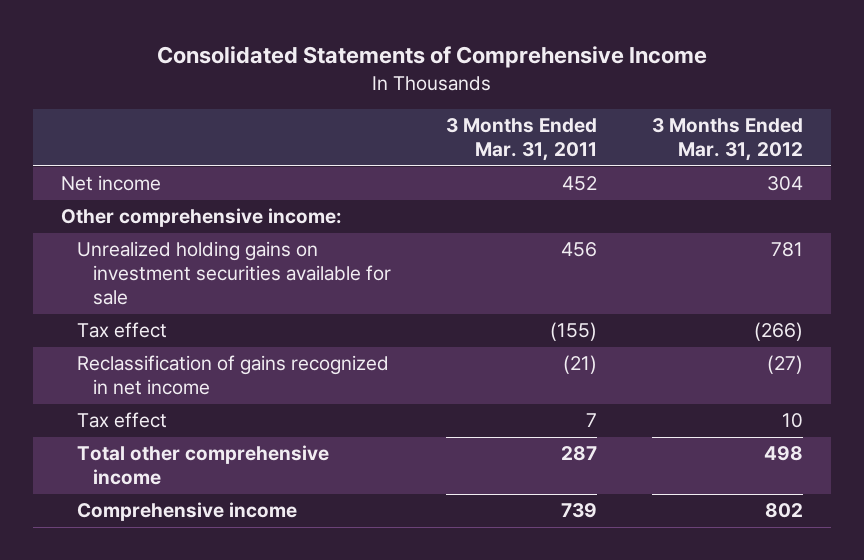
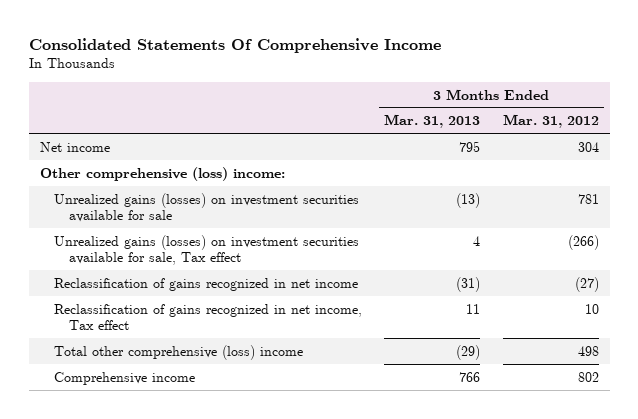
- Consolidated Statements of Comprehensive Income
+ Consolidated Statements Of Comprehensive Income
- | 3 Months Ended Mar. 31, 2011 | 3 Months Ended Mar. 31, 2012
+ | 3 Months Ended Mar. 31, 2013 | 3 Months Ended Mar. 31, 2012
- Other comprehensive income:
- Unrealized holding gains on investment securities available for sale | 456 | 781
- Tax effect | (155) | (266)
+ Other comprehensive (loss) income:
+ Unrealized gains (losses) on investment securities available for sale | (13) | 781
+ Unrealized gains (losses) on investment securities available for sale, Tax effect | 4 | (266)
- Tax effect | 7 | 10
- Total other comprehensive income | 287 | 498
+ Reclassification of gains recognized in net income, Tax effect | 11 | 10
+ Total other comprehensive (loss) income | (29) | 498

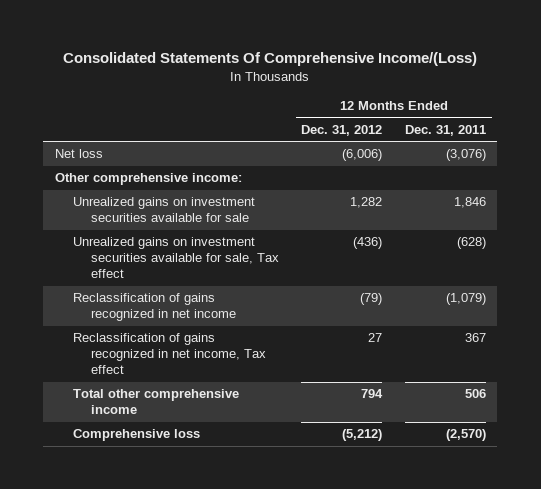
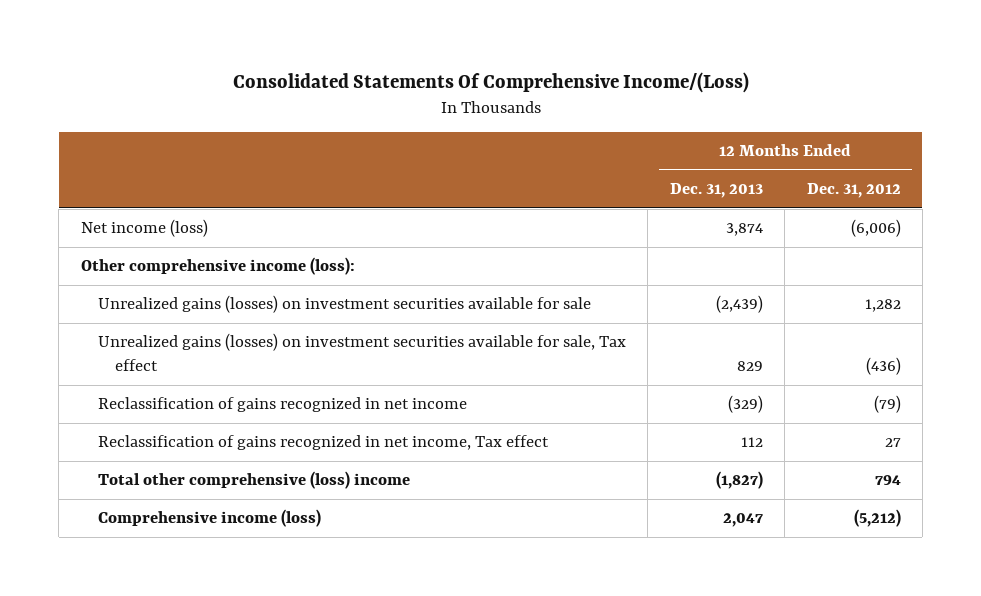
- | 12 Months Ended Dec. 31, 2012 | 12 Months Ended Dec. 31, 2011
+ | 12 Months Ended Dec. 31, 2013 | 12 Months Ended Dec. 31, 2012
- Net loss | (6,006) | (3,076)
- Other comprehensive income:
- Unrealized gains on investment securities available for sale | 1,282 | 1,846
- Unrealized gains on investment securities available for sale, Tax effect | (436) | (628)
+ Net income (loss) | 3,874 | (6,006)
+ Other comprehensive income (loss):
+ Unrealized gains (losses) on investment securities available for sale | (2,439) | 1,282
+ Unrealized gains (losses) on investment securities available for sale, Tax effect | 829 | (436)
- Total other comprehensive income | 794 | 506
- Comprehensive loss | (5,212) | (2,570)
+ Total other comprehensive (loss) income | (1,827) | 794
+ Comprehensive income (loss) | 2,047 | (5,212)

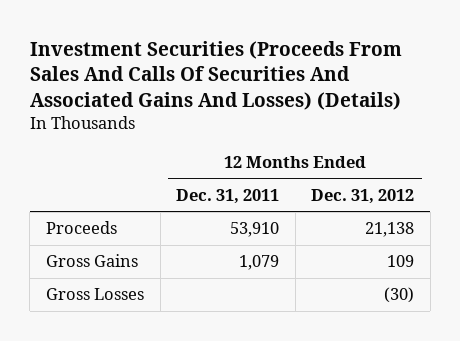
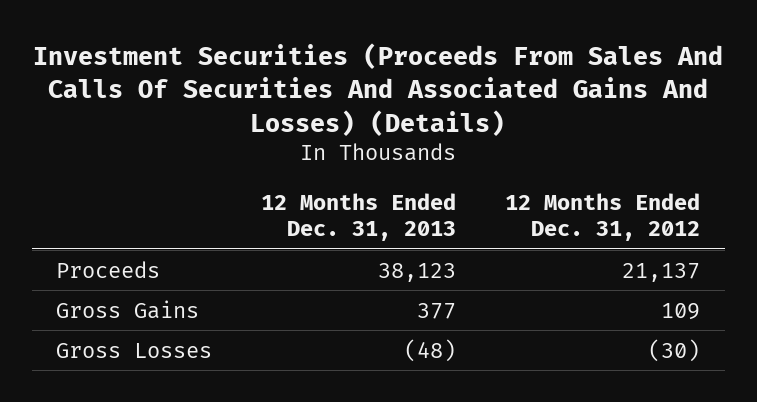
- | 12 Months Ended Dec. 31, 2011 | 12 Months Ended Dec. 31, 2012
+ | 12 Months Ended Dec. 31, 2013 | 12 Months Ended Dec. 31, 2012
- Proceeds | 53,910 | 21,138
+ Proceeds | 38,123 | 21,137

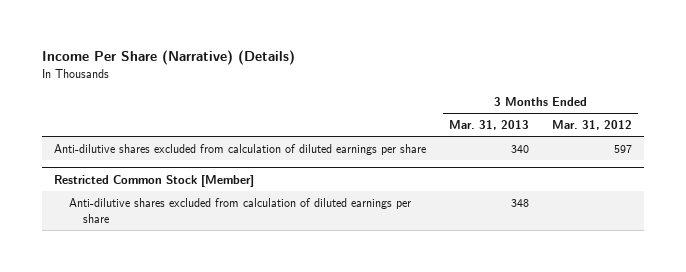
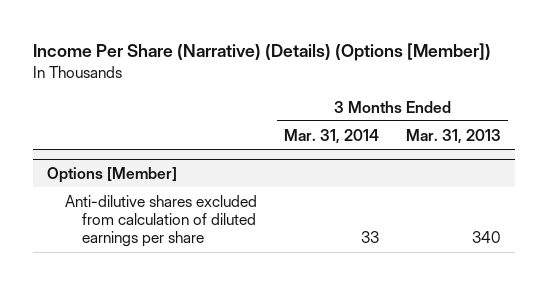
- Income Per Share (Narrative) (Details)
+ Income Per Share (Narrative) (Details) (Options [Member])
- | 3 Months Ended Mar. 31, 2013 | 3 Months Ended Mar. 31, 2012
+ | 3 Months Ended Mar. 31, 2014 | 3 Months Ended Mar. 31, 2013
+ Options [Member]
- Restricted Common Stock [Member]
- Anti-dilutive shares excluded from calculation of diluted earnings per share | 348 |

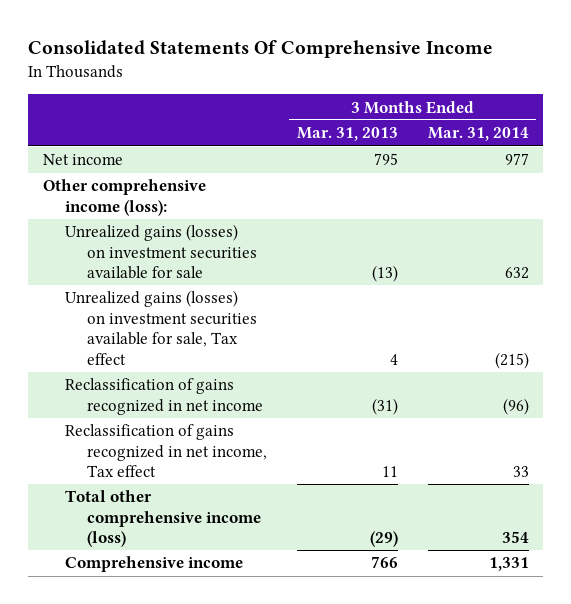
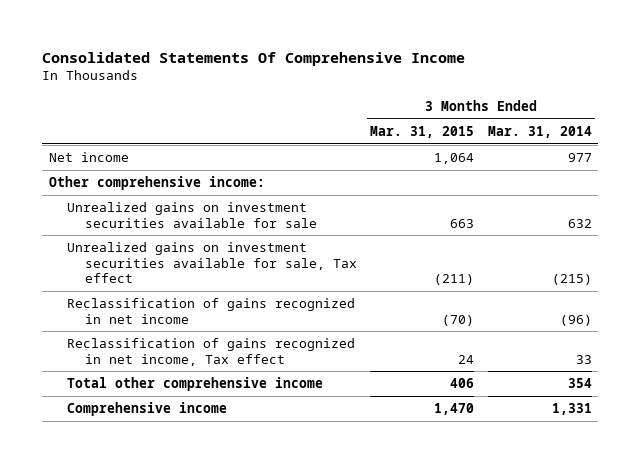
- | 3 Months Ended Mar. 31, 2013 | 3 Months Ended Mar. 31, 2014
+ | 3 Months Ended Mar. 31, 2015 | 3 Months Ended Mar. 31, 2014
- Other comprehensive income (loss):
- Unrealized gains (losses) on investment securities available for sale | (13) | 632
- Unrealized gains (losses) on investment securities available for sale, Tax effect | 4 | (215)
+ Other comprehensive income:
+ Unrealized gains on investment securities available for sale | 663 | 632
+ Unrealized gains on investment securities available for sale, Tax effect | (211) | (215)
- Total other comprehensive income (loss) | (29) | 354
+ Total other comprehensive income | 406 | 354

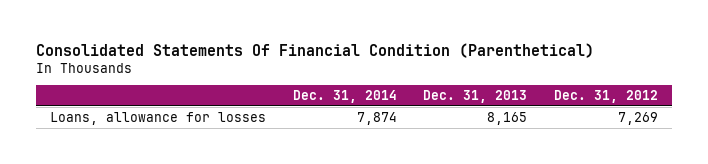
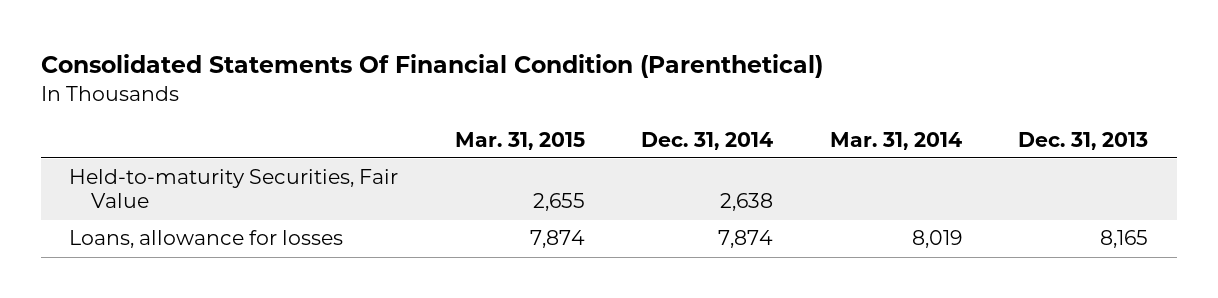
- | Dec. 31, 2014 | Dec. 31, 2013 | Dec. 31, 2012
+ | Mar. 31, 2015 | Dec. 31, 2014 | Mar. 31, 2014 | Dec. 31, 2013
+ Held-to-maturity Securities, Fair Value | 2,655 | 2,638 | |

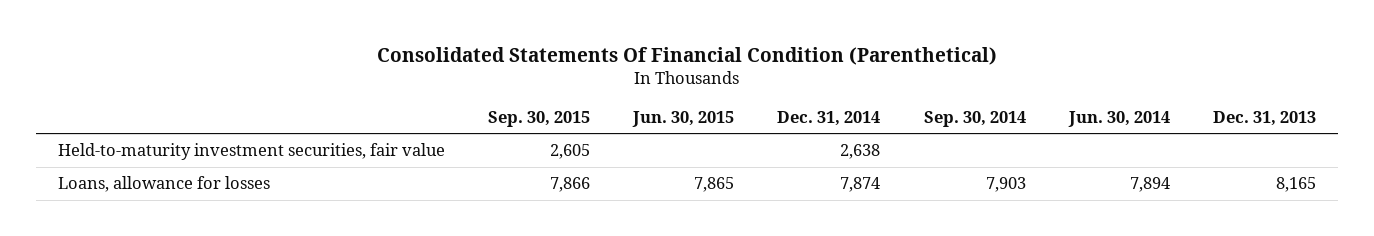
- | Mar. 31, 2015 | Dec. 31, 2014 | Mar. 31, 2014 | Dec. 31, 2013
+ | Sep. 30, 2015 | Jun. 30, 2015 | Dec. 31, 2014 | Sep. 30, 2014 | Jun. 30, 2014 | Dec. 31, 2013
- Held-to-maturity Securities, Fair Value | 2,655 | 2,638 | |
+ Held-to-maturity investment securities, fair value | 2,605 | | 2,638 | | |

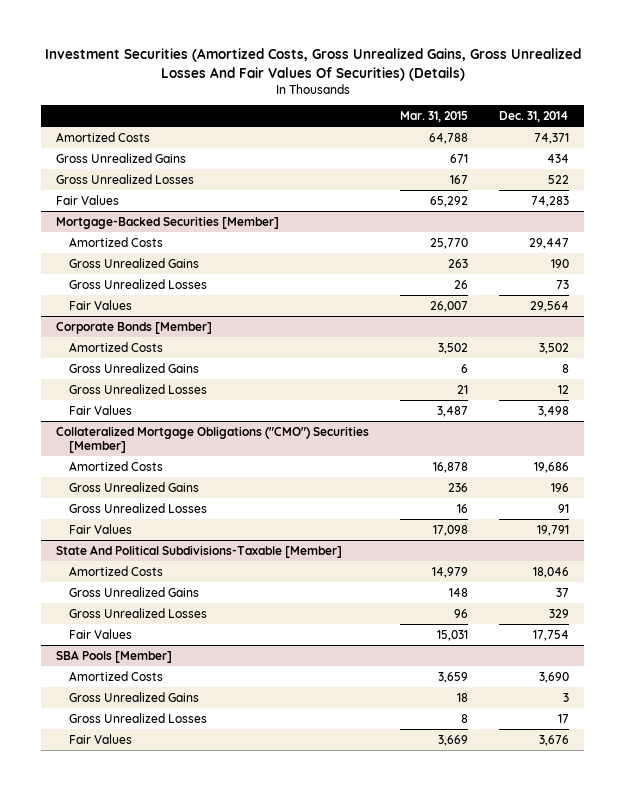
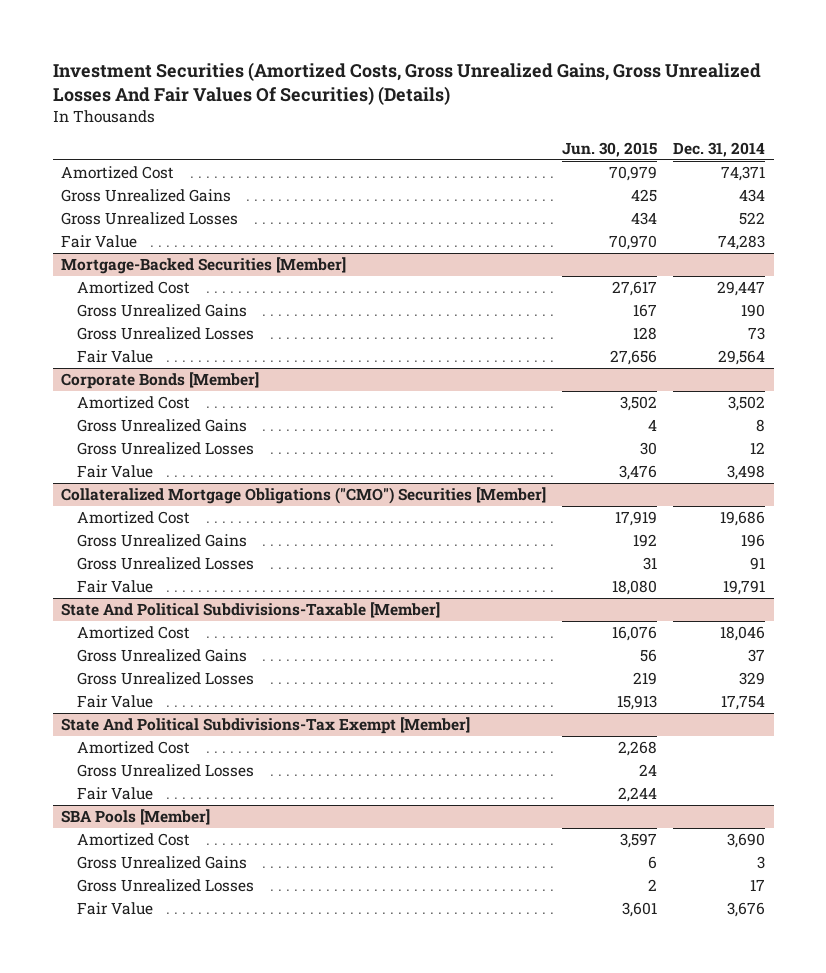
- | Mar. 31, 2015 | Dec. 31, 2014
+ | Jun. 30, 2015 | Dec. 31, 2014
- Amortized Costs | 64,788 | 74,371
+ Amortized Cost | 70,979 | 74,371
- Fair Values | 65,292 | 74,283
+ Fair Value | 70,970 | 74,283
@ Mortgage-Backed Securities [Member]
- Amortized Costs | 25,770 | 29,447
+ Amortized Cost | 27,617 | 29,447
- Fair Values | 26,007 | 29,564
+ Fair Value | 27,656 | 29,564
@ Corporate Bonds [Member]
- Amortized Costs | 3,502 | 3,502
+ Amortized Cost | 3,502 | 3,502
- Fair Values | 3,487 | 3,498
+ Fair Value | 3,476 | 3,498
@ Collateralized Mortgage Obligations ("CMO") Securities [Member]
- Amortized Costs | 16,878 | 19,686
+ Amortized Cost | 17,919 | 19,686
- Fair Values | 17,098 | 19,791
+ Fair Value | 18,080 | 19,791
@ State And Political Subdivisions-Taxable [Member]
- Amortized Costs | 14,979 | 18,046
+ Amortized Cost | 16,076 | 18,046
- Fair Values | 15,031 | 17,754
+ Fair Value | 15,913 | 17,754
+ State And Political Subdivisions-Tax Exempt [Member]
+ Amortized Cost | 2,268 |
+ Gross Unrealized Losses | 24 |
+ Fair Value | 2,244 |
@ SBA Pools [Member]
- Amortized Costs | 3,659 | 3,690
+ Amortized Cost | 3,597 | 3,690
- Fair Values | 3,669 | 3,676
+ Fair Value | 3,601 | 3,676

